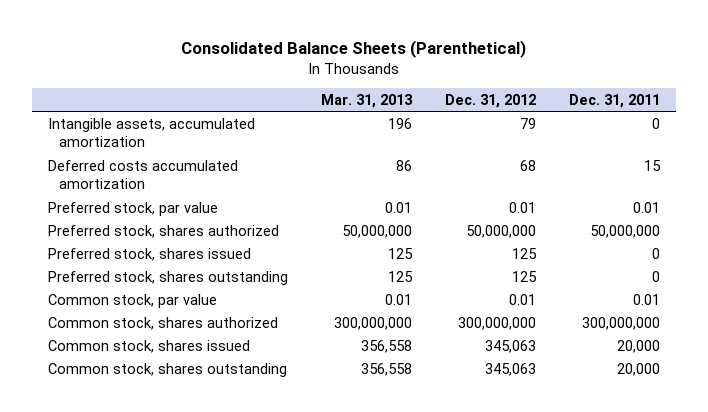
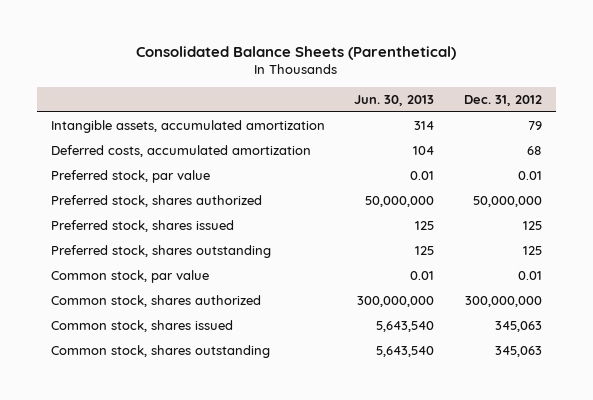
- | Mar. 31, 2013 | Dec. 31, 2012 | Dec. 31, 2011
+ | Jun. 30, 2013 | Dec. 31, 2012
- Deferred costs accumulated amortization | 86 | 68 | 15
+ Deferred costs, accumulated amortization | 104 | 68

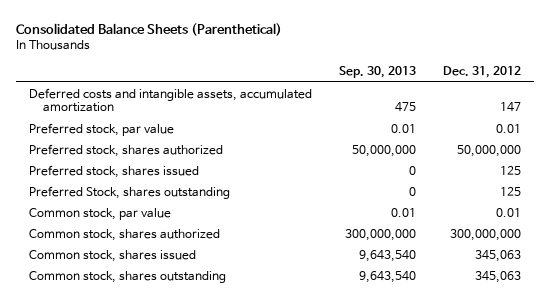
- | Jun. 30, 2013 | Dec. 31, 2012
+ | Sep. 30, 2013 | Dec. 31, 2012
- Intangible assets, accumulated amortization | 314 | 79
- Deferred costs, accumulated amortization | 104 | 68
+ Deferred costs and intangible assets, accumulated amortization | 475 | 147
- Preferred stock, shares outstanding | 125 | 125
+ Preferred Stock, shares outstanding | 0 | 125

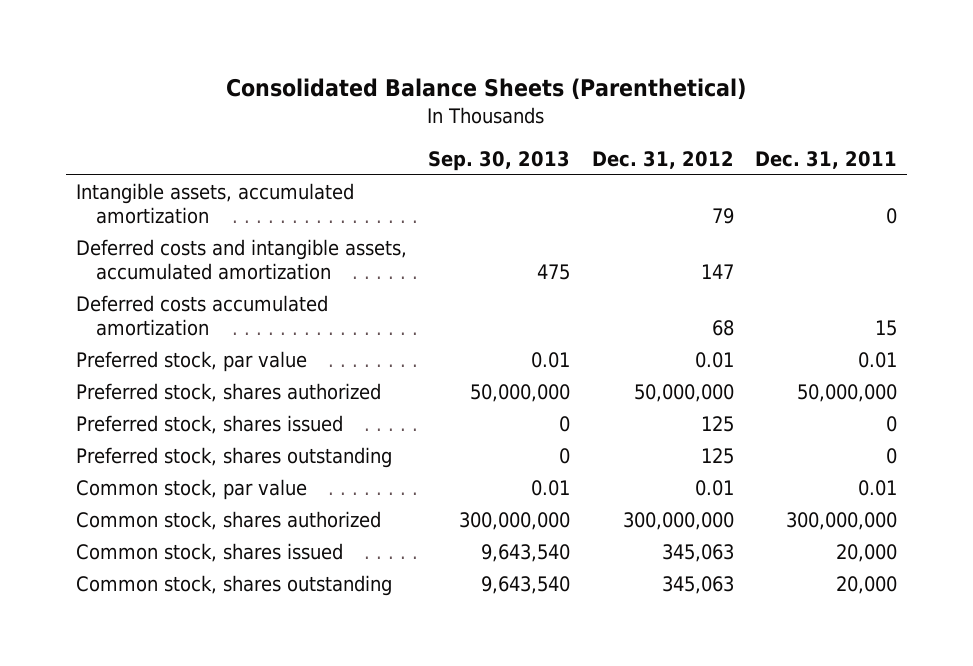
- | Sep. 30, 2013 | Dec. 31, 2012
+ | Sep. 30, 2013 | Dec. 31, 2012 | Dec. 31, 2011
+ Intangible assets, accumulated amortization | | 79 | 0
+ Deferred costs accumulated amortization | | 68 | 15
- Preferred Stock, shares outstanding | 0 | 125
+ Preferred stock, shares outstanding | 0 | 125 | 0

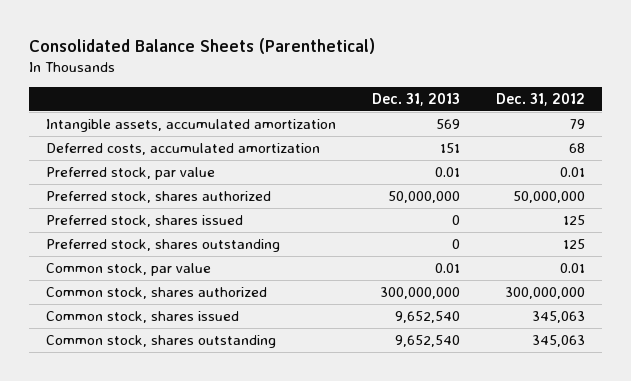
- | Sep. 30, 2013 | Dec. 31, 2012 | Dec. 31, 2011
+ | Dec. 31, 2013 | Dec. 31, 2012
- Deferred costs and intangible assets, accumulated amortization | 475 | 147 |
- Deferred costs accumulated amortization | | 68 | 15
+ Deferred costs, accumulated amortization | 151 | 68

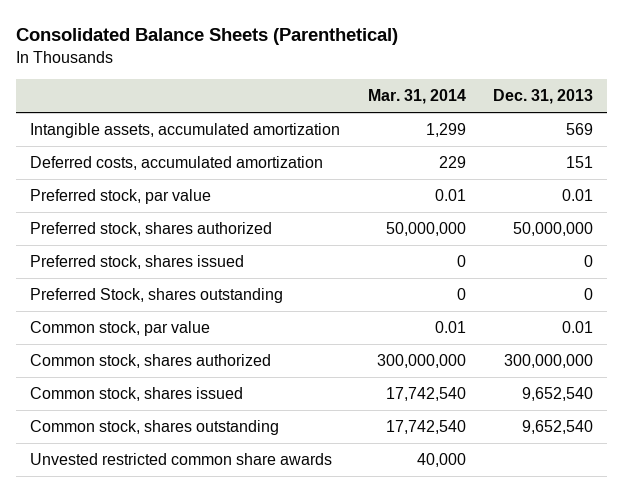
- | Dec. 31, 2013 | Dec. 31, 2012
+ | Mar. 31, 2014 | Dec. 31, 2013
- Preferred stock, shares outstanding | 0 | 125
+ Preferred Stock, shares outstanding | 0 | 0
+ Unvested restricted common share awards | 40,000 |

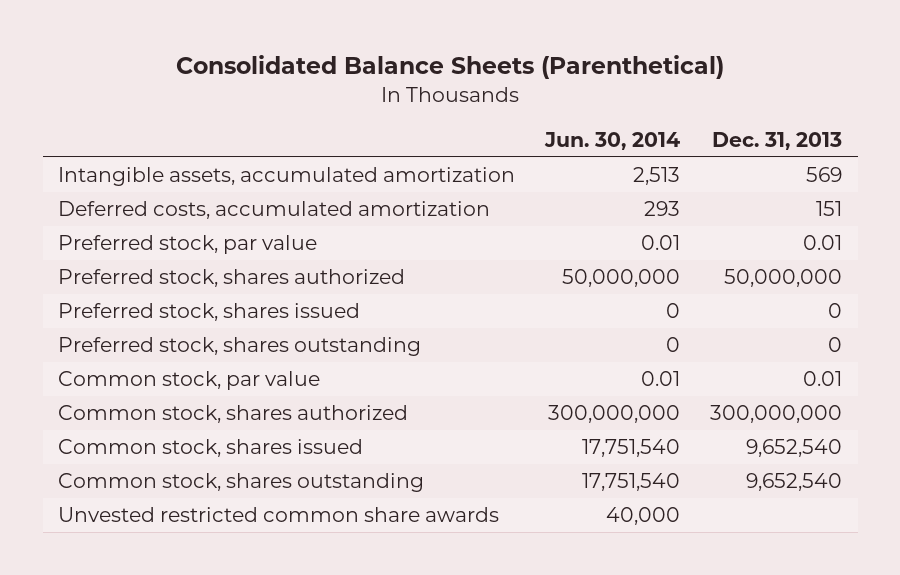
- | Mar. 31, 2014 | Dec. 31, 2013
+ | Jun. 30, 2014 | Dec. 31, 2013
- Preferred Stock, shares outstanding | 0 | 0
+ Preferred stock, shares outstanding | 0 | 0

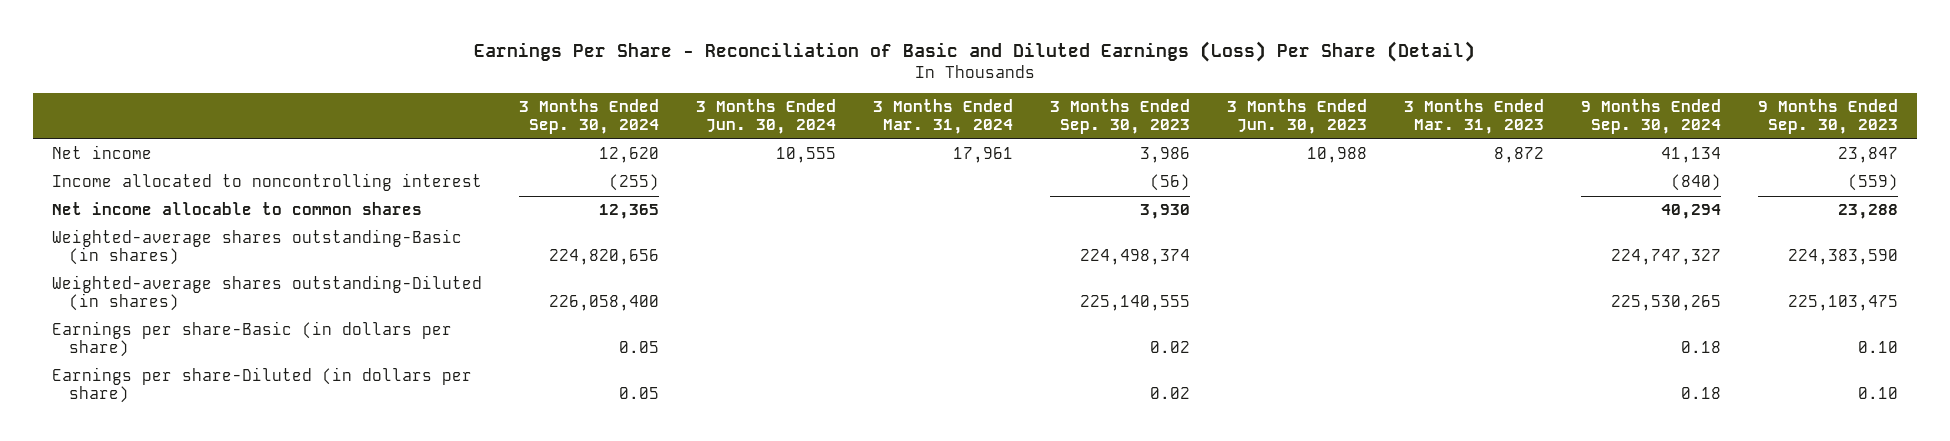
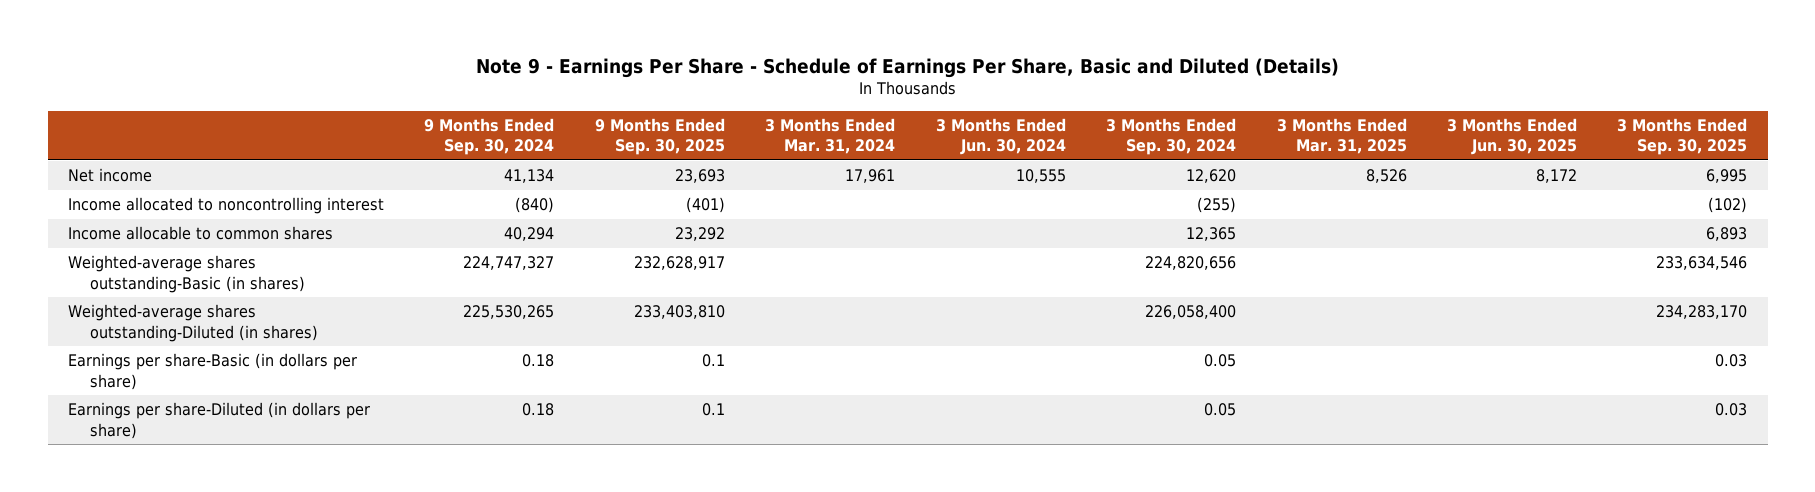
- Earnings Per Share - Reconciliation of Basic and Diluted Earnings (Loss) Per Share (Detail)
+ Note 9 - Earnings Per Share - Schedule of Earnings Per Share, Basic and Diluted (Details)
- | 3 Months Ended Sep. 30, 2024 | 3 Months Ended Jun. 30, 2024 | 3 Months Ended Mar. 31, 2024 | 3 Months Ended Sep. 30, 2023 | 3 Months Ended Jun. 30, 2023 | 3 Months Ended Mar. 31, 2023 | 9 Months Ended Sep. 30, 2024 | 9 Months Ended Sep. 30, 2023
+ | 9 Months Ended Sep. 30, 2024 | 9 Months Ended Sep. 30, 2025 | 3 Months Ended Mar. 31, 2024 | 3 Months Ended Jun. 30, 2024 | 3 Months Ended Sep. 30, 2024 | 3 Months Ended Mar. 31, 2025 | 3 Months Ended Jun. 30, 2025 | 3 Months Ended Sep. 30, 2025
- Net income allocable to common shares | 12,365 | | | 3,930 | | | 40,294 | 23,288
+ Income allocable to common shares | 40,294 | 23,292 | | | 12,365 | | | 6,893

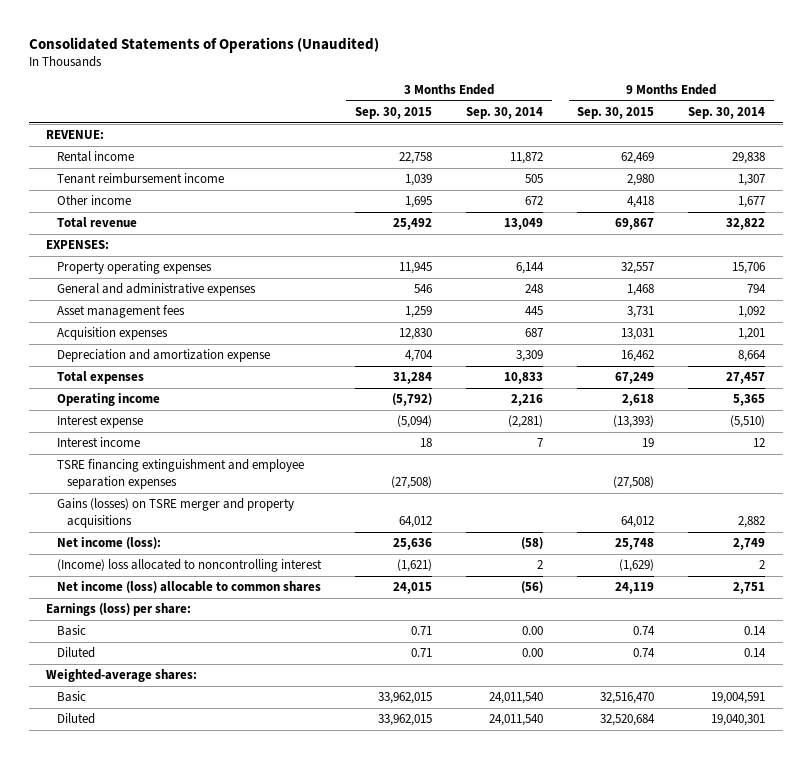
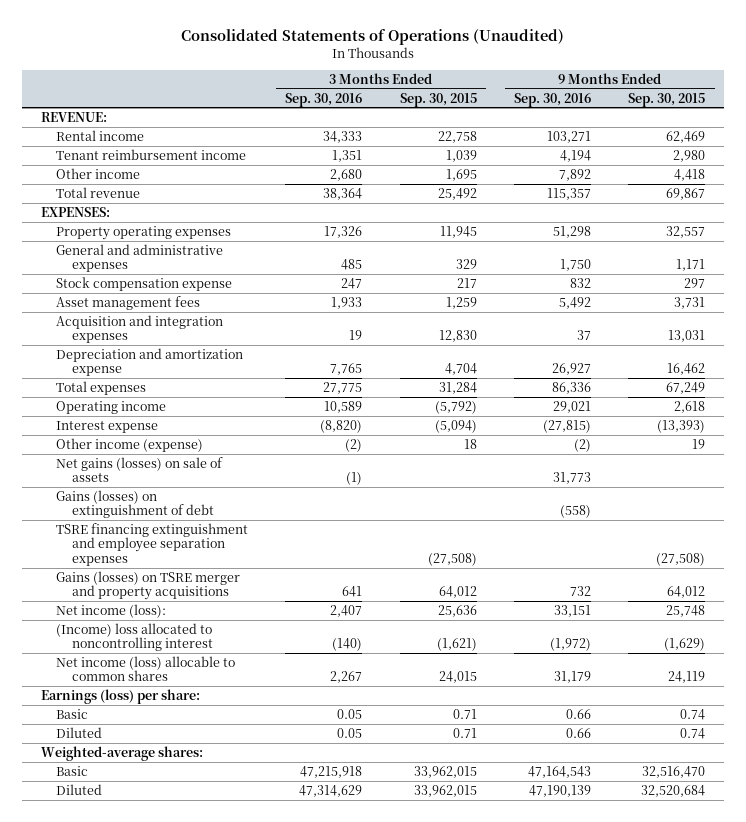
- | 3 Months Ended Sep. 30, 2015 | 3 Months Ended Sep. 30, 2014 | 9 Months Ended Sep. 30, 2015 | 9 Months Ended Sep. 30, 2014
+ | 3 Months Ended Sep. 30, 2016 | 3 Months Ended Sep. 30, 2015 | 9 Months Ended Sep. 30, 2016 | 9 Months Ended Sep. 30, 2015
- General and administrative expenses | 546 | 248 | 1,468 | 794
+ General and administrative expenses | 485 | 329 | 1,750 | 1,171
+ Stock compensation expense | 247 | 217 | 832 | 297
- Acquisition expenses | 12,830 | 687 | 13,031 | 1,201
+ Acquisition and integration expenses | 19 | 12,830 | 37 | 13,031
- Interest income | 18 | 7 | 19 | 12
+ Other income (expense) | (2) | 18 | (2) | 19
+ Net gains (losses) on sale of assets | (1) | | 31,773 |
+ Gains (losses) on extinguishment of debt | | | (558) |

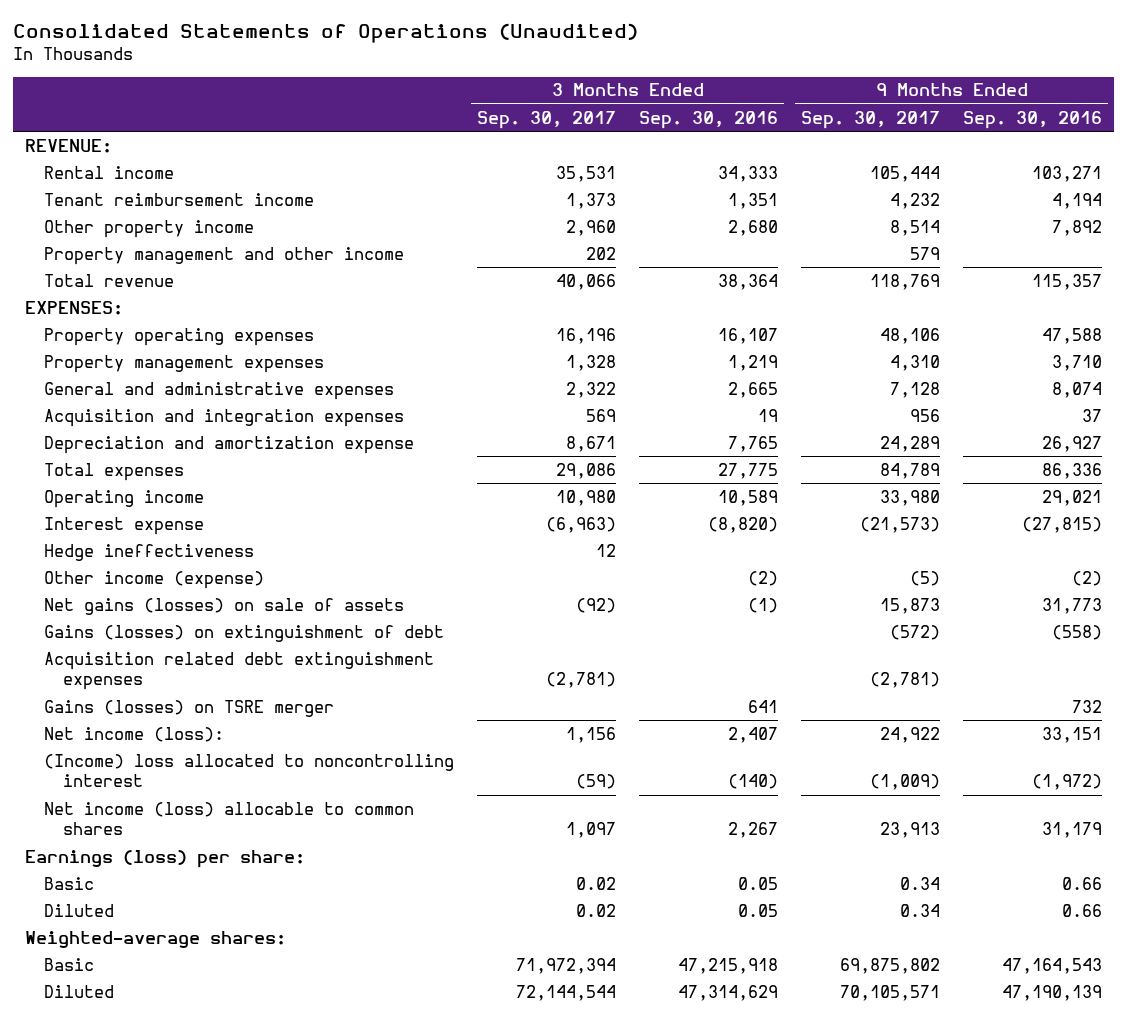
- | 3 Months Ended Sep. 30, 2016 | 3 Months Ended Sep. 30, 2015 | 9 Months Ended Sep. 30, 2016 | 9 Months Ended Sep. 30, 2015
+ | 3 Months Ended Sep. 30, 2017 | 3 Months Ended Sep. 30, 2016 | 9 Months Ended Sep. 30, 2017 | 9 Months Ended Sep. 30, 2016
- Other income | 2,680 | 1,695 | 7,892 | 4,418
+ Other property income | 2,960 | 2,680 | 8,514 | 7,892
+ Property management and other income | 202 | | 579 |
- Property operating expenses | 17,326 | 11,945 | 51,298 | 32,557
- General and administrative expenses | 485 | 329 | 1,750 | 1,171
- Stock compensation expense | 247 | 217 | 832 | 297
- Asset management fees | 1,933 | 1,259 | 5,492 | 3,731
+ Property operating expenses | 16,196 | 16,107 | 48,106 | 47,588
+ Property management expenses | 1,328 | 1,219 | 4,310 | 3,710
+ General and administrative expenses | 2,322 | 2,665 | 7,128 | 8,074
+ Hedge ineffectiveness | 12 | | |
- TSRE financing extinguishment and employee separation expenses | | (27,508) | | (27,508)
- Gains (losses) on TSRE merger and property acquisitions | 641 | 64,012 | 732 | 64,012
+ Acquisition related debt extinguishment expenses | (2,781) | | (2,781) |
+ Gains (losses) on TSRE merger | | 641 | | 732

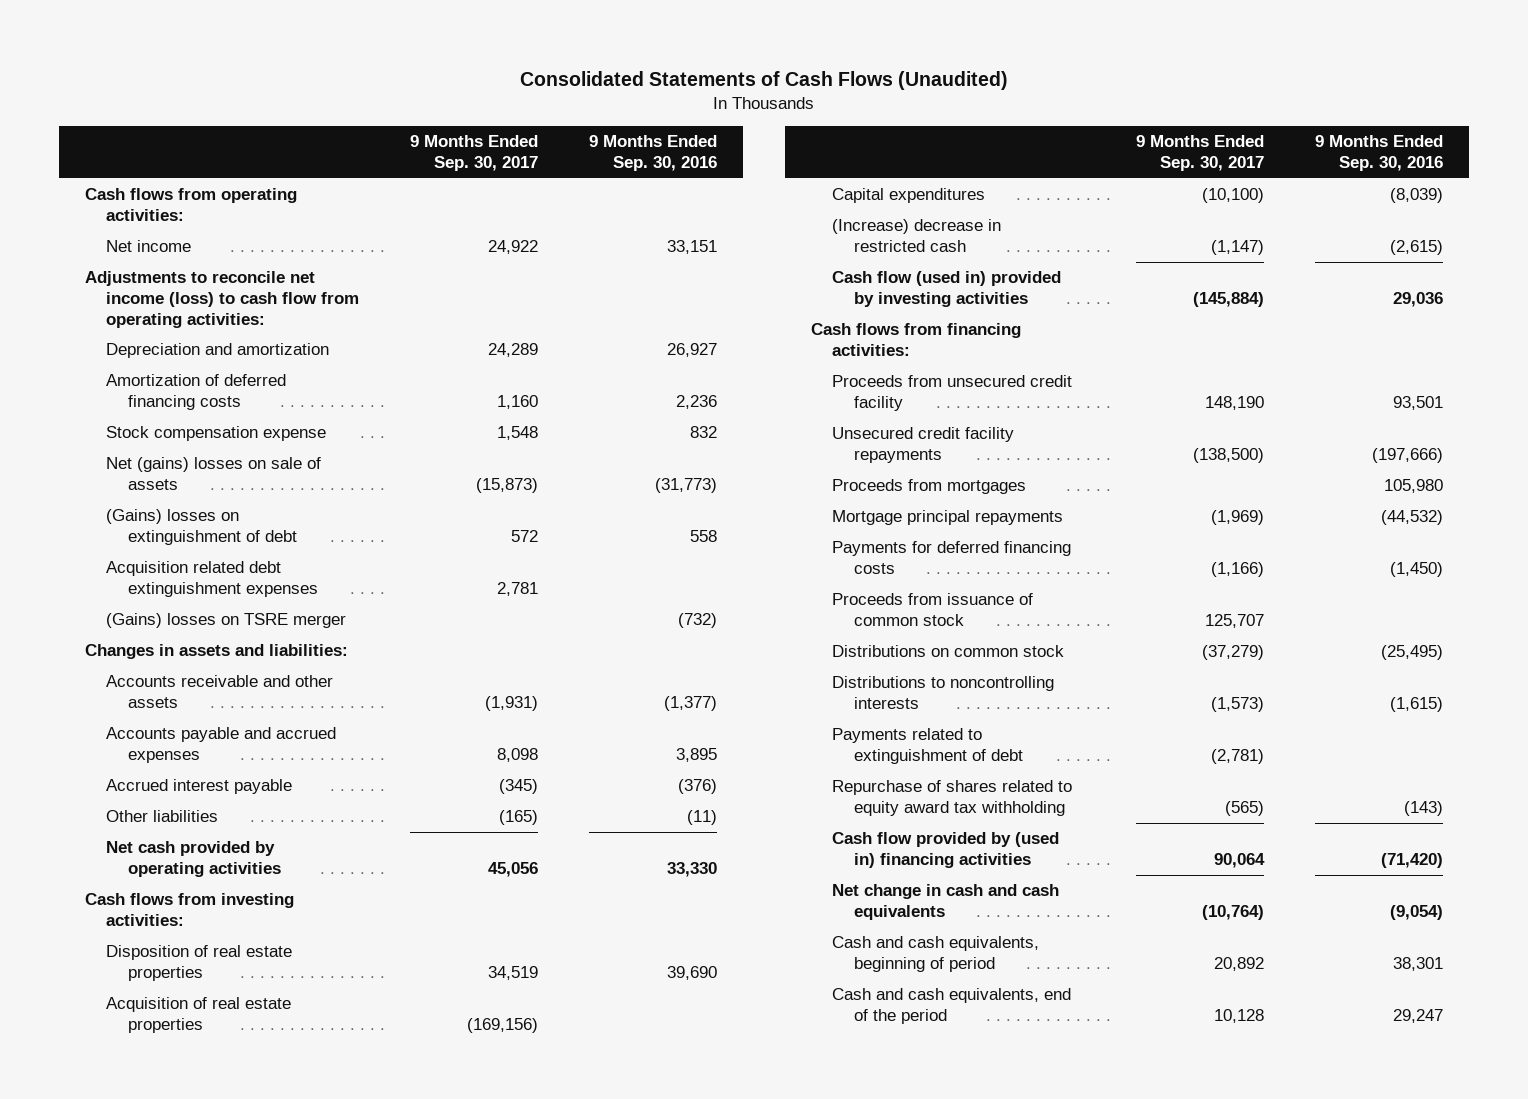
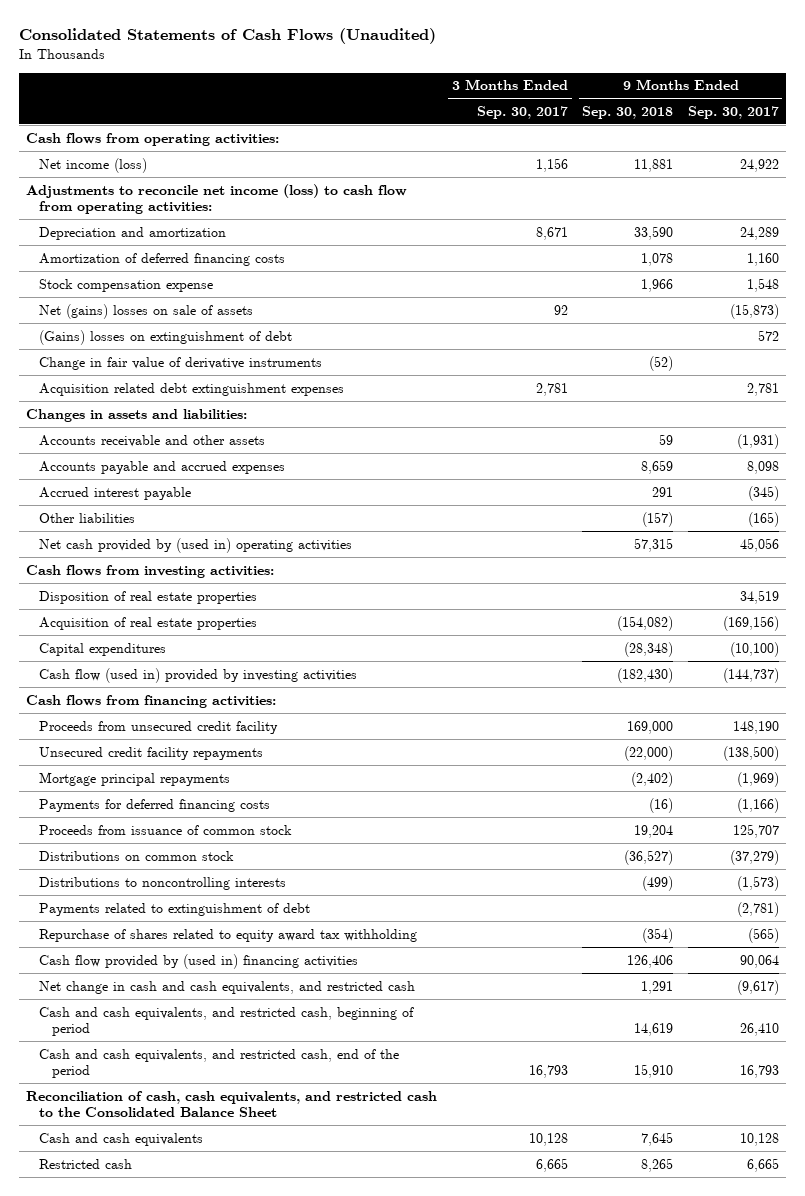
- | 9 Months Ended Sep. 30, 2017 | 9 Months Ended Sep. 30, 2016
+ | 3 Months Ended Sep. 30, 2017 | 9 Months Ended Sep. 30, 2018 | 9 Months Ended Sep. 30, 2017
- Net income | 24,922 | 33,151
+ Net income (loss) | 1,156 | 11,881 | 24,922
+ Change in fair value of derivative instruments | | (52) |
- (Gains) losses on TSRE merger | | (732)
- Net cash provided by operating activities | 45,056 | 33,330
+ Net cash provided by (used in) operating activities | | 57,315 | 45,056
- (Increase) decrease in restricted cash | (1,147) | (2,615)
- Cash flow (used in) provided by investing activities | (145,884) | 29,036
+ Cash flow (used in) provided by investing activities | | (182,430) | (144,737)
- Proceeds from mortgages | | 105,980
- Net change in cash and cash equivalents | (10,764) | (9,054)
- Cash and cash equivalents, beginning of period | 20,892 | 38,301
- Cash and cash equivalents, end of the period | 10,128 | 29,247
+ Net change in cash and cash equivalents, and restricted cash | | 1,291 | (9,617)
+ Cash and cash equivalents, and restricted cash, beginning of period | | 14,619 | 26,410
+ Cash and cash equivalents, and restricted cash, end of the period | 16,793 | 15,910 | 16,793
+ Reconciliation of cash, cash equivalents, and restricted cash to the Consolidated Balance Sheet
+ Cash and cash equivalents | 10,128 | 7,645 | 10,128
+ Restricted cash | 6,665 | 8,265 | 6,665

